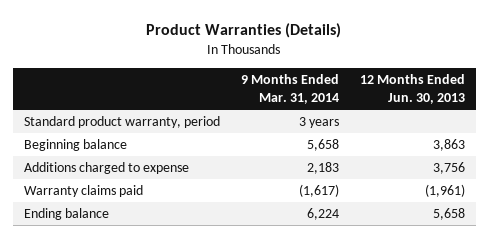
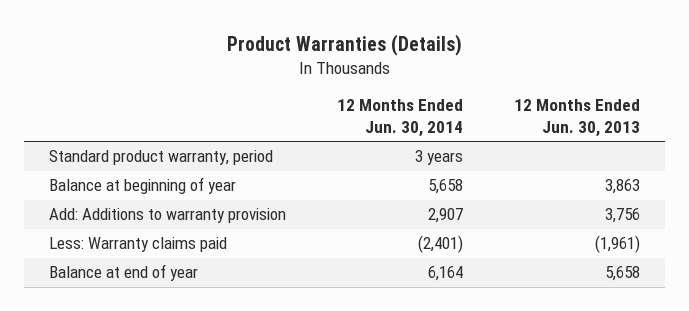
- | 9 Months Ended Mar. 31, 2014 | 12 Months Ended Jun. 30, 2013
+ | 12 Months Ended Jun. 30, 2014 | 12 Months Ended Jun. 30, 2013
- Beginning balance | 5,658 | 3,863
- Additions charged to expense | 2,183 | 3,756
- Warranty claims paid | (1,617) | (1,961)
- Ending balance | 6,224 | 5,658
+ Balance at beginning of year | 5,658 | 3,863
+ Add: Additions to warranty provision | 2,907 | 3,756
+ Less: Warranty claims paid | (2,401) | (1,961)
+ Balance at end of year | 6,164 | 5,658

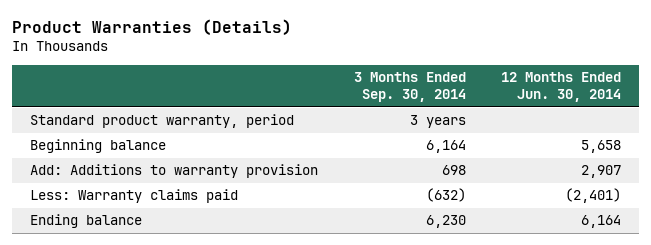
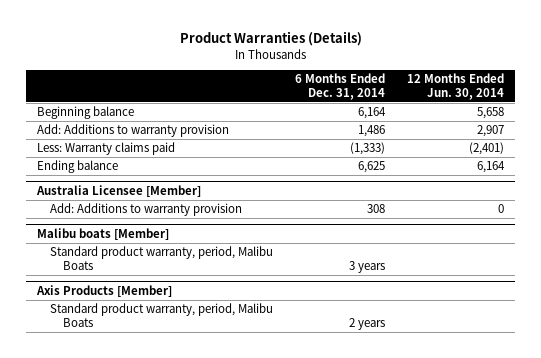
- | 3 Months Ended Sep. 30, 2014 | 12 Months Ended Jun. 30, 2014
+ | 6 Months Ended Dec. 31, 2014 | 12 Months Ended Jun. 30, 2014
- Standard product warranty, period | 3 years |
+ Australia Licensee [Member]
+ Add: Additions to warranty provision | 308 | 0
+ Malibu boats [Member]
+ Standard product warranty, period, Malibu Boats | 3 years |
+ Axis Products [Member]
+ Standard product warranty, period, Malibu Boats | 2 years |

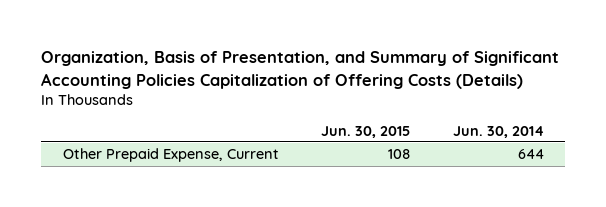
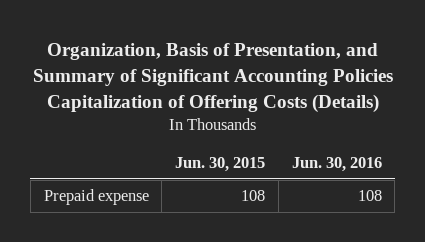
- | Jun. 30, 2015 | Jun. 30, 2014
+ | Jun. 30, 2015 | Jun. 30, 2016
- Other Prepaid Expense, Current | 108 | 644
+ Prepaid expense | 108 | 108

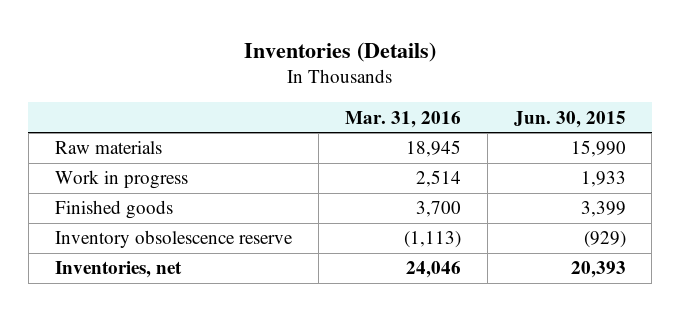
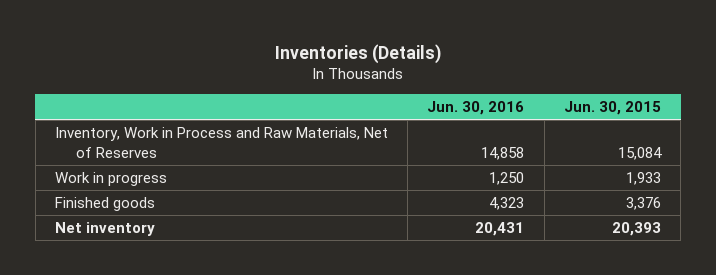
- | Mar. 31, 2016 | Jun. 30, 2015
+ | Jun. 30, 2016 | Jun. 30, 2015
- Raw materials | 18,945 | 15,990
+ Inventory, Work in Process and Raw Materials, Net of Reserves | 14,858 | 15,084
- Finished goods | 3,700 | 3,399
- Inventory obsolescence reserve | (1,113) | (929)
- Inventories, net | 24,046 | 20,393
+ Finished goods | 4,323 | 3,376
+ Net inventory | 20,431 | 20,393

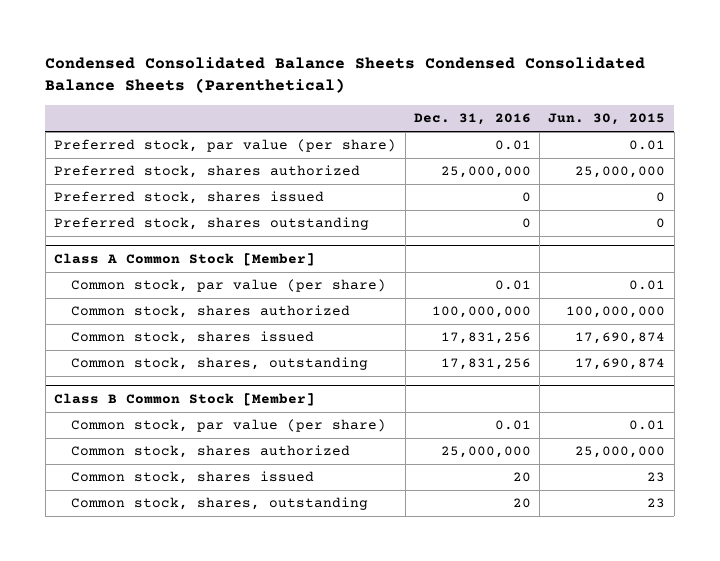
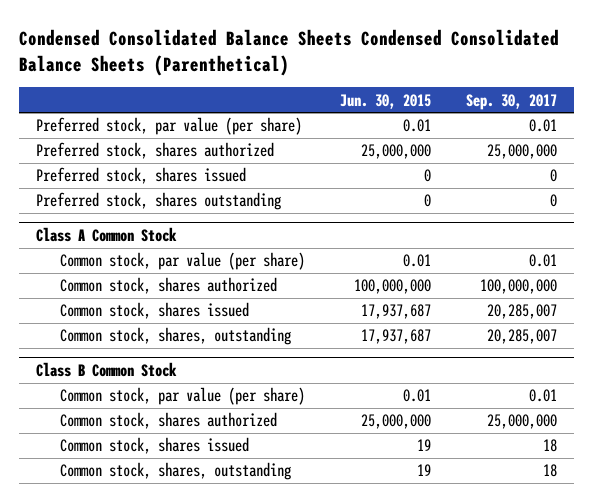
- | Dec. 31, 2016 | Jun. 30, 2015
+ | Jun. 30, 2015 | Sep. 30, 2017
- Class A Common Stock [Member]
+ Class A Common Stock
- Common stock, shares issued | 17,831,256 | 17,690,874
- Common stock, shares, outstanding | 17,831,256 | 17,690,874
- Class B Common Stock [Member]
+ Common stock, shares issued | 17,937,687 | 20,285,007
+ Common stock, shares, outstanding | 17,937,687 | 20,285,007
+ Class B Common Stock
- Common stock, shares issued | 20 | 23
- Common stock, shares, outstanding | 20 | 23
+ Common stock, shares issued | 19 | 18
+ Common stock, shares, outstanding | 19 | 18

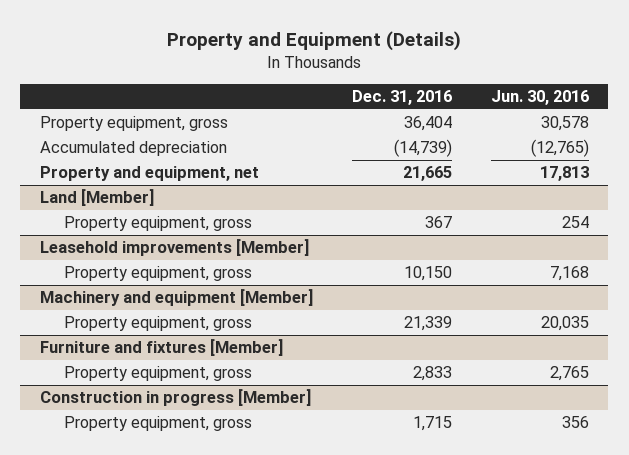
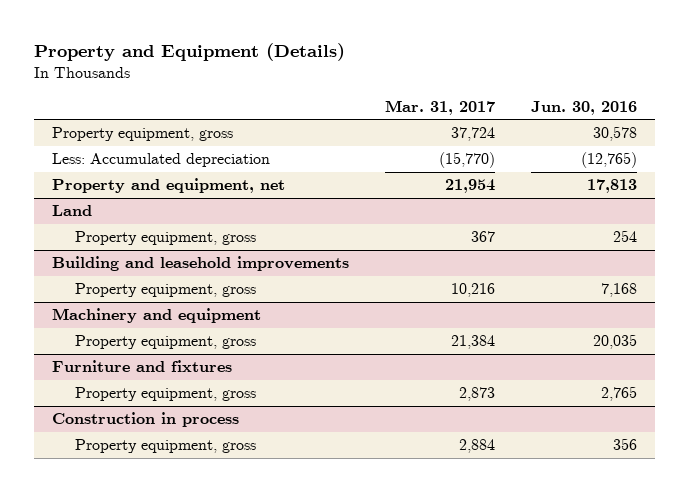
- | Dec. 31, 2016 | Jun. 30, 2016
+ | Mar. 31, 2017 | Jun. 30, 2016
- Accumulated depreciation | (14,739) | (12,765)
+ Less: Accumulated depreciation | (15,770) | (12,765)
- Land [Member]
+ Land
- Leasehold improvements [Member]
+ Building and leasehold improvements
- Machinery and equipment [Member]
+ Machinery and equipment
- Furniture and fixtures [Member]
+ Furniture and fixtures
- Construction in progress [Member]
+ Construction in process

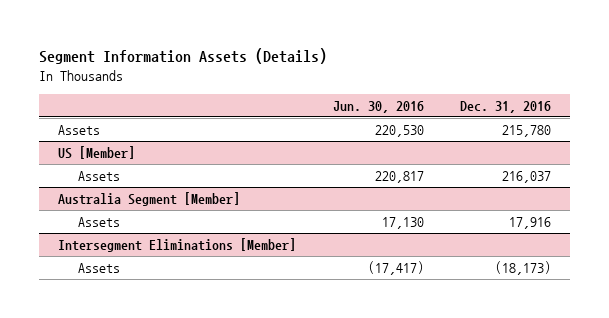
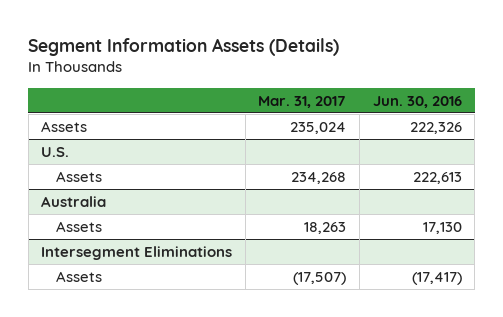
- | Jun. 30, 2016 | Dec. 31, 2016
+ | Mar. 31, 2017 | Jun. 30, 2016
- Assets | 220,530 | 215,780
- US [Member]
- Assets | 220,817 | 216,037
- Australia Segment [Member]
+ Assets | 235,024 | 222,326
+ U.S.
+ Assets | 234,268 | 222,613
+ Australia
- Intersegment Eliminations [Member]
+ Intersegment Eliminations

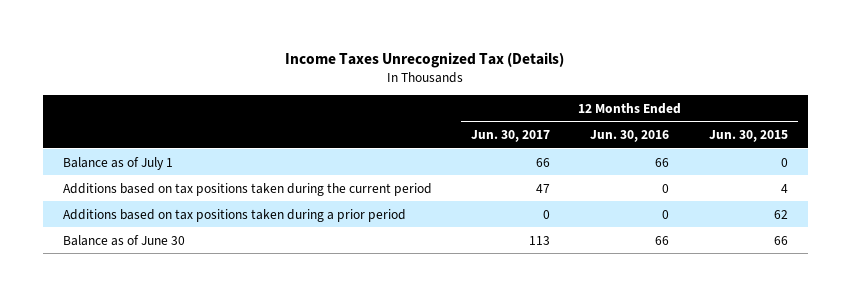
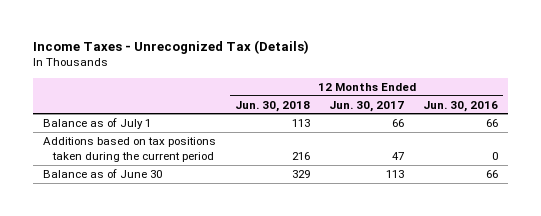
- Income Taxes Unrecognized Tax (Details)
+ Income Taxes - Unrecognized Tax (Details)
- | 12 Months Ended Jun. 30, 2017 | 12 Months Ended Jun. 30, 2016 | 12 Months Ended Jun. 30, 2015
+ | 12 Months Ended Jun. 30, 2018 | 12 Months Ended Jun. 30, 2017 | 12 Months Ended Jun. 30, 2016
- Additions based on tax positions taken during a prior period | 0 | 0 | 62

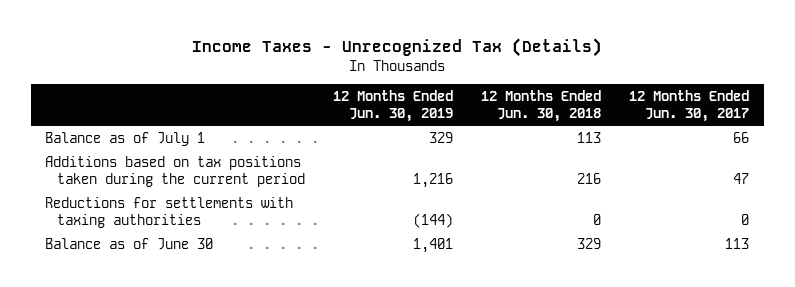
- | 12 Months Ended Jun. 30, 2018 | 12 Months Ended Jun. 30, 2017 | 12 Months Ended Jun. 30, 2016
+ | 12 Months Ended Jun. 30, 2019 | 12 Months Ended Jun. 30, 2018 | 12 Months Ended Jun. 30, 2017
+ Reductions for settlements with taxing authorities | (144) | 0 | 0

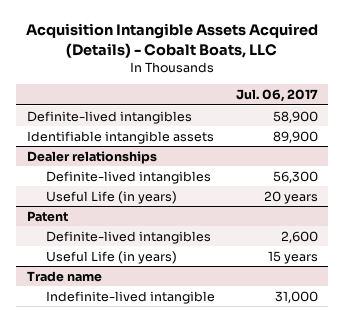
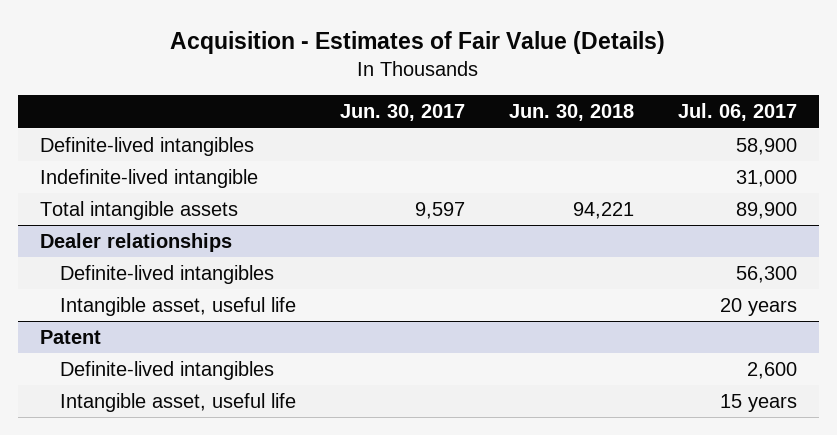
- Acquisition Intangible Assets Acquired (Details) - Cobalt Boats, LLC
+ Acquisition - Estimates of Fair Value (Details)
- | Jul. 06, 2017
+ | Jun. 30, 2017 | Jun. 30, 2018 | Jul. 06, 2017
- Identifiable intangible assets | 89,900
+ Indefinite-lived intangible | | | 31,000
+ Total intangible assets | 9,597 | 94,221 | 89,900
@ Dealer relationships
- Useful Life (in years) | 20 years
+ Intangible asset, useful life | | | 20 years
@ Patent
- Useful Life (in years) | 15 years
- Trade name
- Indefinite-lived intangible | 31,000
@ Patent
+ Intangible asset, useful life | | | 15 years

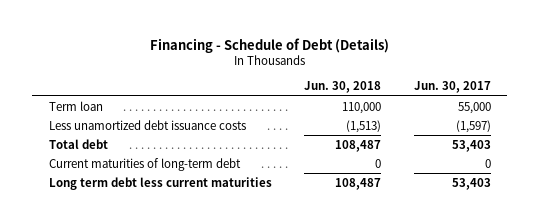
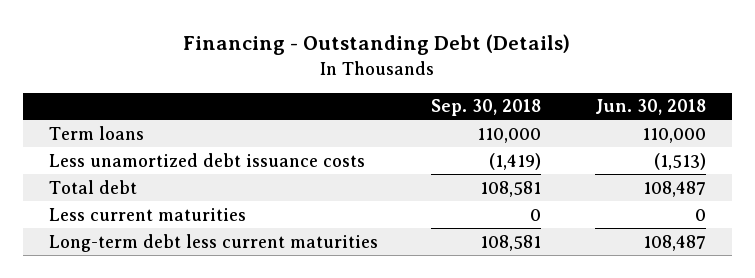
- Financing - Schedule of Debt (Details)
+ Financing - Outstanding Debt (Details)
- | Jun. 30, 2018 | Jun. 30, 2017
+ | Sep. 30, 2018 | Jun. 30, 2018
- Term loan | 110,000 | 55,000
+ Term loans | 110,000 | 110,000
- Current maturities of long-term debt | 0 | 0
- Long term debt less current maturities | 108,487 | 53,403
+ Less current maturities | 0 | 0
+ Long-term debt less current maturities | 108,581 | 108,487

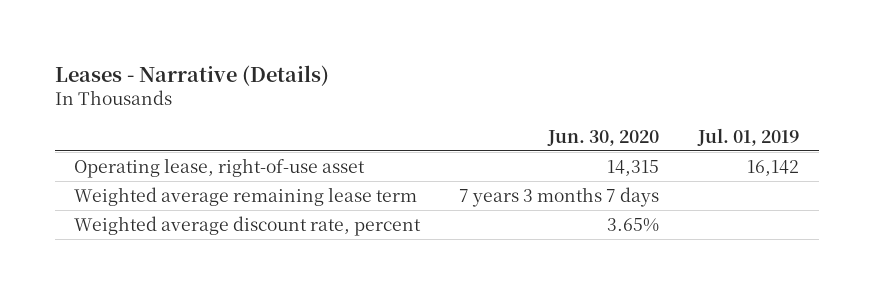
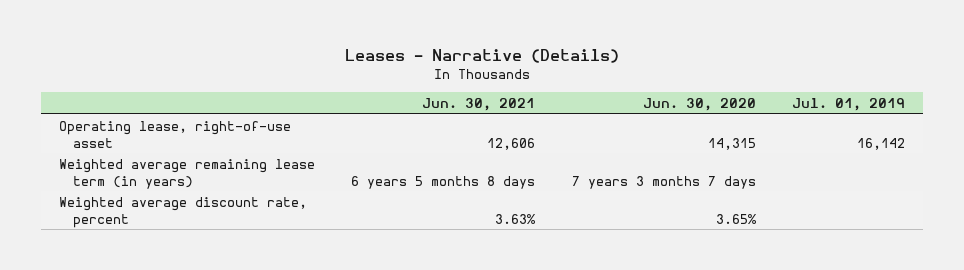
- | Jun. 30, 2020 | Jul. 01, 2019
+ | Jun. 30, 2021 | Jun. 30, 2020 | Jul. 01, 2019
- Weighted average remaining lease term | 7 years 3 months 7 days |
+ Weighted average remaining lease term (in years) | 6 years 5 months 8 days | 7 years 3 months 7 days |

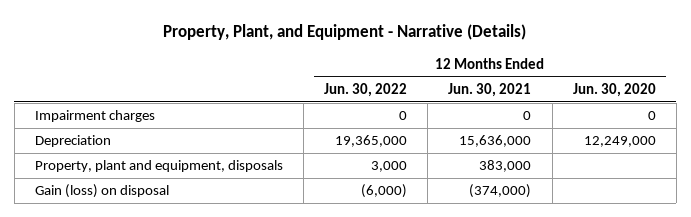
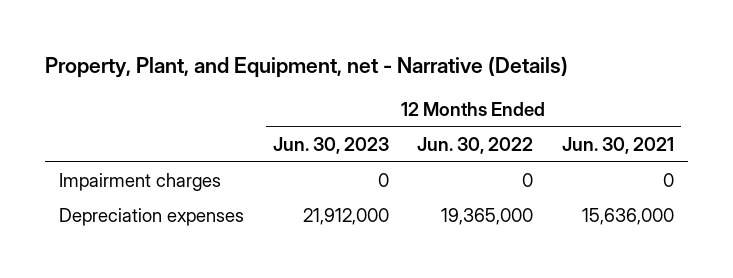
- Property, Plant, and Equipment - Narrative (Details)
+ Property, Plant, and Equipment, net - Narrative (Details)
- | 12 Months Ended Jun. 30, 2022 | 12 Months Ended Jun. 30, 2021 | 12 Months Ended Jun. 30, 2020
+ | 12 Months Ended Jun. 30, 2023 | 12 Months Ended Jun. 30, 2022 | 12 Months Ended Jun. 30, 2021
- Depreciation | 19,365,000 | 15,636,000 | 12,249,000
- Property, plant and equipment, disposals | 3,000 | 383,000 |
- Gain (loss) on disposal | (6,000) | (374,000) |
+ Depreciation expenses | 21,912,000 | 19,365,000 | 15,636,000

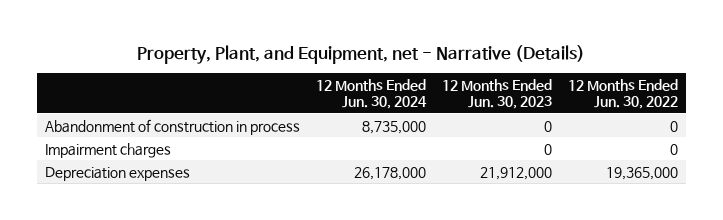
- | 12 Months Ended Jun. 30, 2023 | 12 Months Ended Jun. 30, 2022 | 12 Months Ended Jun. 30, 2021
+ | 12 Months Ended Jun. 30, 2024 | 12 Months Ended Jun. 30, 2023 | 12 Months Ended Jun. 30, 2022
+ Abandonment of construction in process | 8,735,000 | 0 | 0

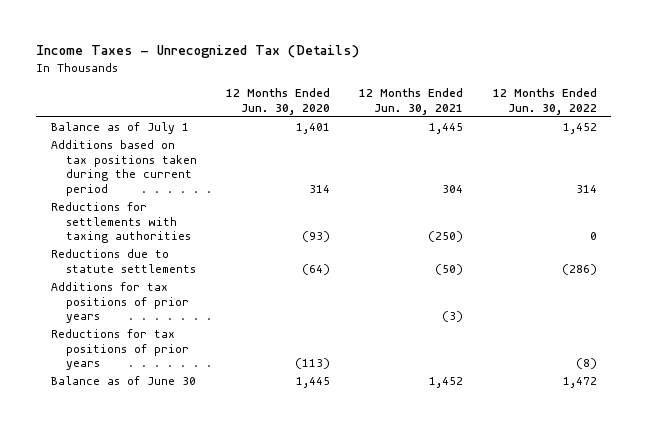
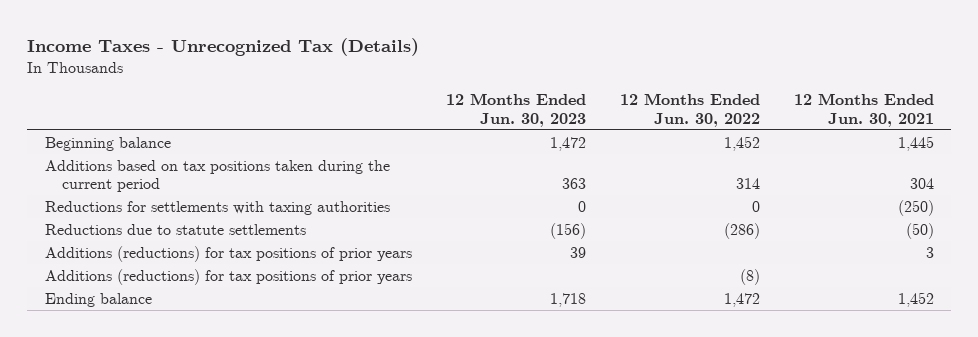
- | 12 Months Ended Jun. 30, 2020 | 12 Months Ended Jun. 30, 2021 | 12 Months Ended Jun. 30, 2022
+ | 12 Months Ended Jun. 30, 2023 | 12 Months Ended Jun. 30, 2022 | 12 Months Ended Jun. 30, 2021
- Balance as of July 1 | 1,401 | 1,445 | 1,452
+ Beginning balance | 1,472 | 1,452 | 1,445
- Additions for tax positions of prior years | | (3) |
- Reductions for tax positions of prior years | (113) | | (8)
- Balance as of June 30 | 1,445 | 1,452 | 1,472
+ Additions (reductions) for tax positions of prior years | 39 | | 3
+ Additions (reductions) for tax positions of prior years | | (8) |
+ Ending balance | 1,718 | 1,472 | 1,452

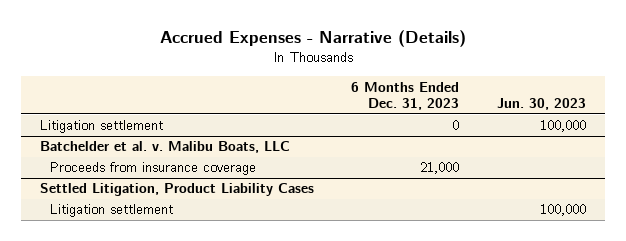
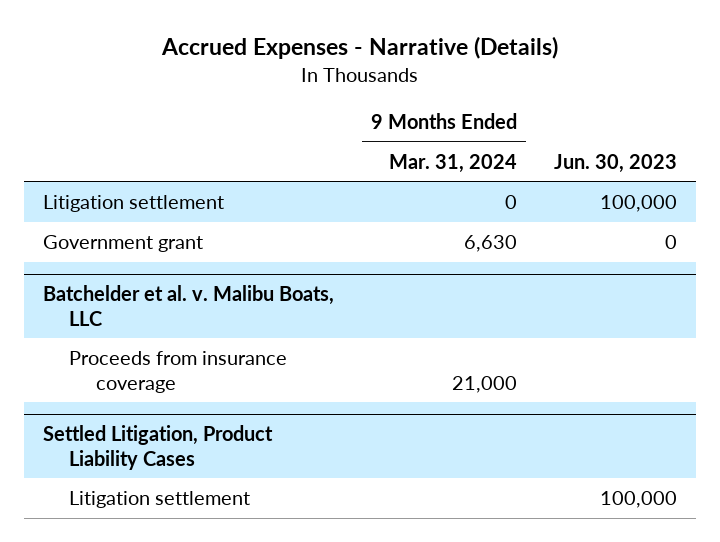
- | 6 Months Ended Dec. 31, 2023 | Jun. 30, 2023
+ | 9 Months Ended Mar. 31, 2024 | Jun. 30, 2023
+ Government grant | 6,630 | 0

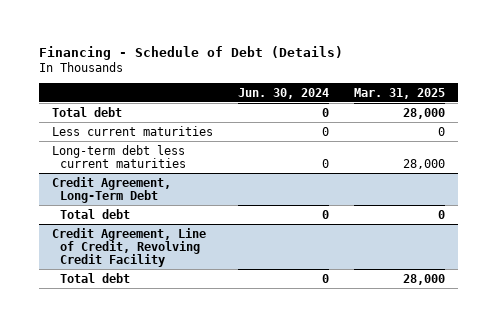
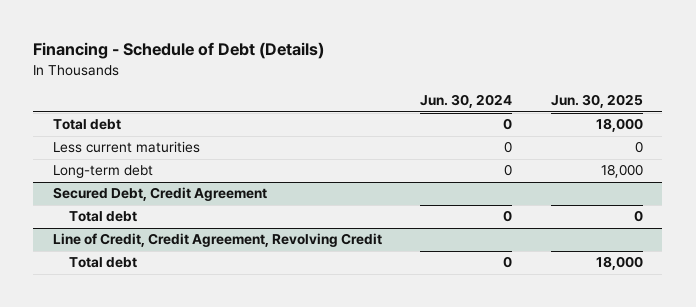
- | Jun. 30, 2024 | Mar. 31, 2025
+ | Jun. 30, 2024 | Jun. 30, 2025
- Long-term debt less current maturities | 0 | 28,000
- Credit Agreement, Long-Term Debt
+ Long-term debt | 0 | 18,000
+ Secured Debt, Credit Agreement
- Credit Agreement, Line of Credit, Revolving Credit Facility
+ Line of Credit, Credit Agreement, Revolving Credit

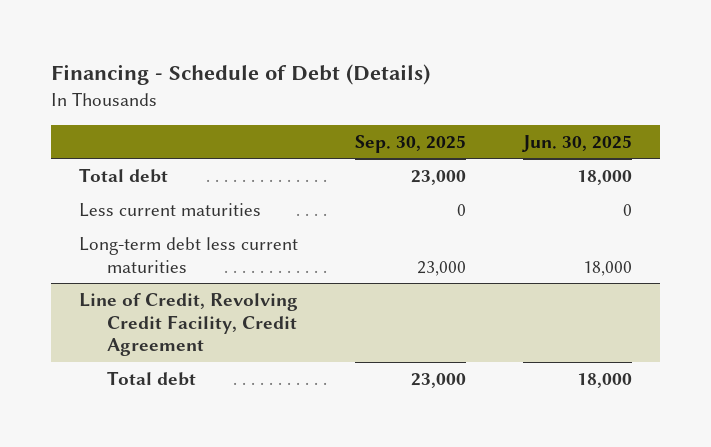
- | Jun. 30, 2024 | Jun. 30, 2025
+ | Sep. 30, 2025 | Jun. 30, 2025
- Long-term debt | 0 | 18,000
- Secured Debt, Credit Agreement
- Total debt | 0 | 0
- Line of Credit, Credit Agreement, Revolving Credit
+ Long-term debt less current maturities | 23,000 | 18,000
+ Line of Credit, Revolving Credit Facility, Credit Agreement

